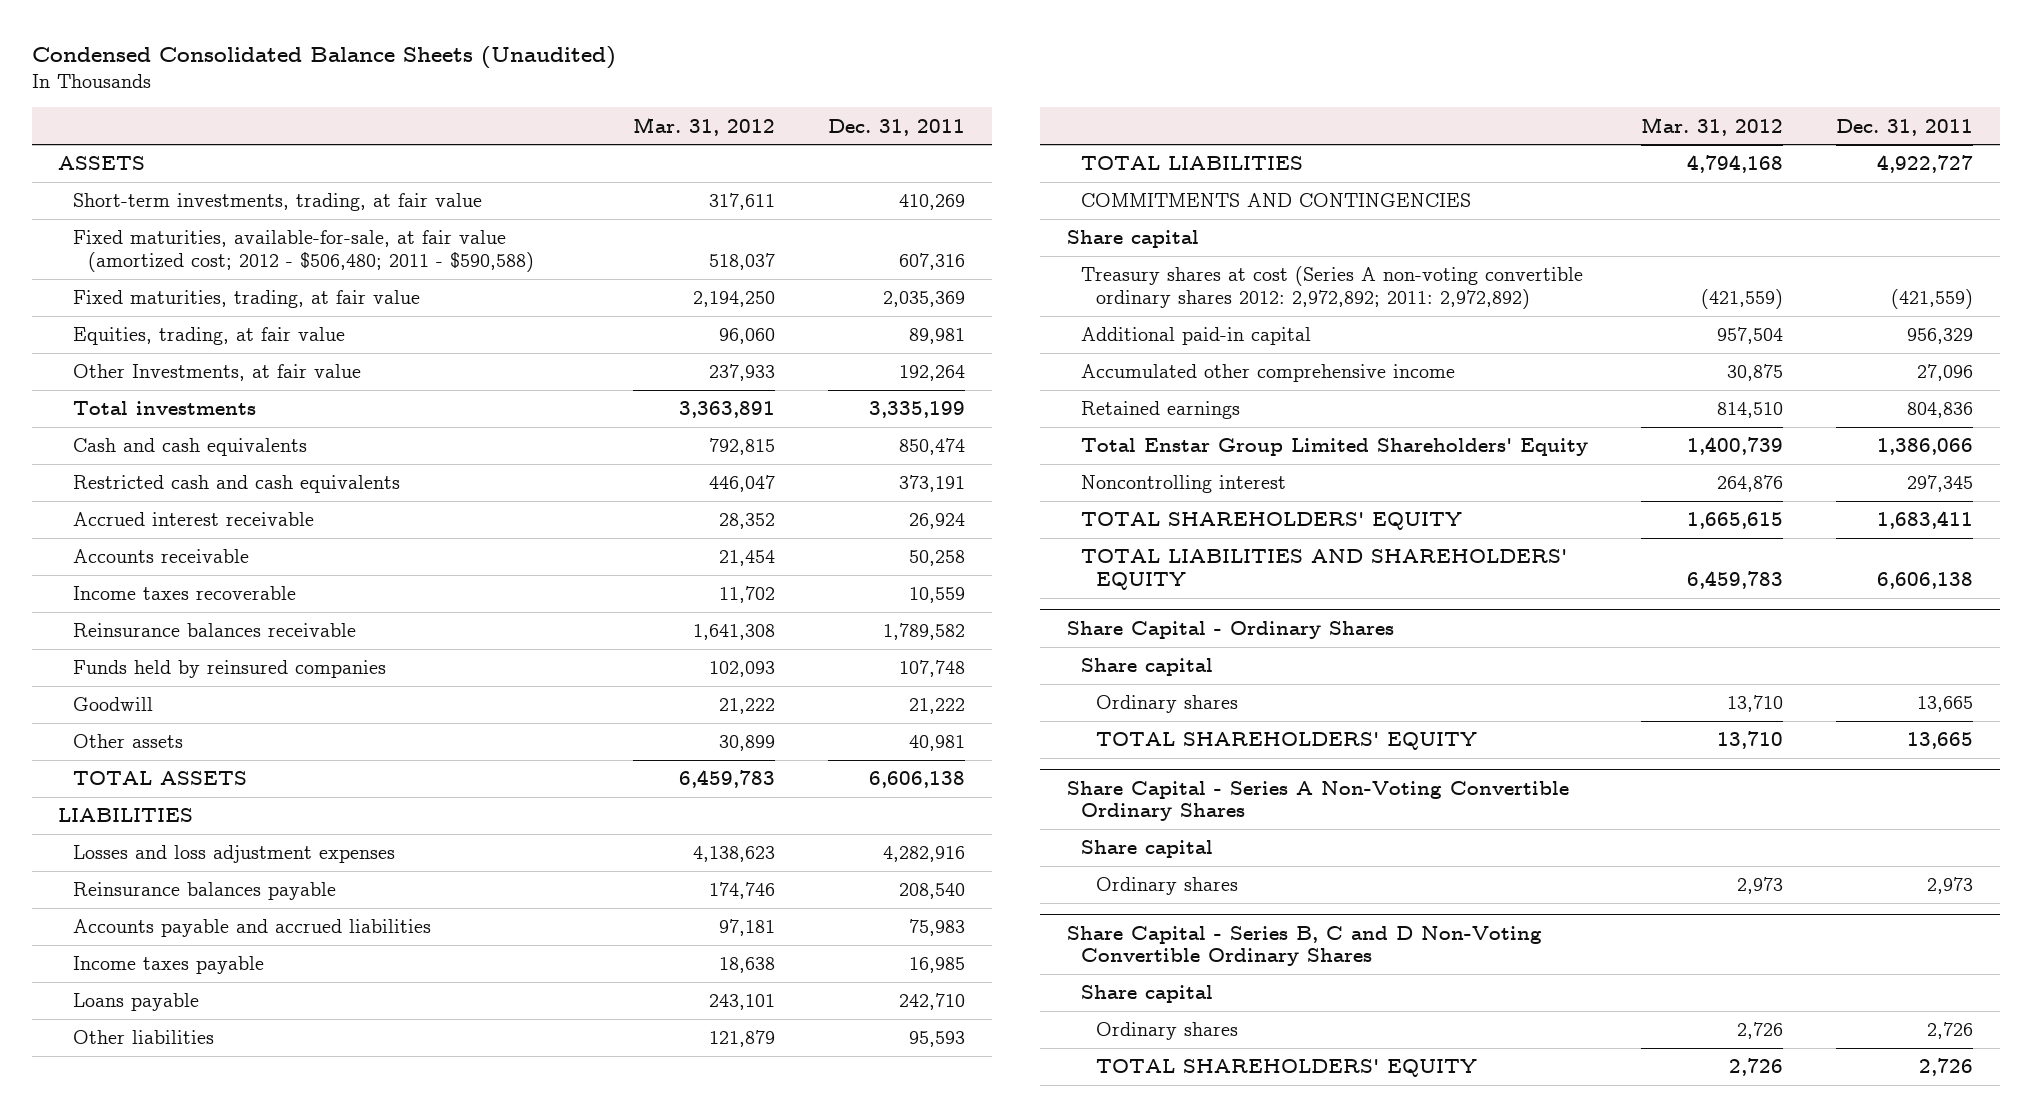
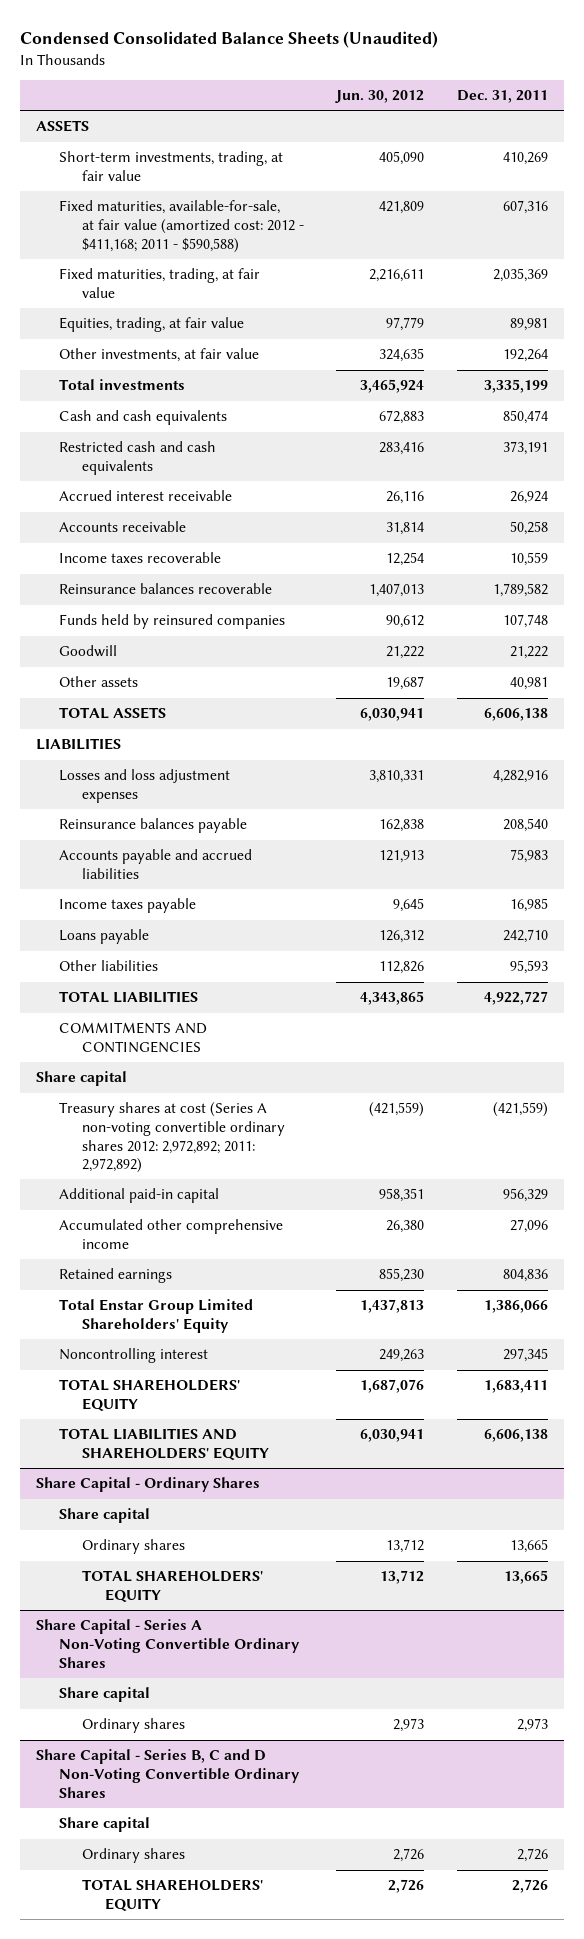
- | Mar. 31, 2012 | Dec. 31, 2011
+ | Jun. 30, 2012 | Dec. 31, 2011
- Fixed maturities, available-for-sale, at fair value (amortized cost; 2012 - $506,480; 2011 - $590,588) | 518,037 | 607,316
+ Fixed maturities, available-for-sale, at fair value (amortized cost: 2012 - $411,168; 2011 - $590,588) | 421,809 | 607,316
- Other Investments, at fair value | 237,933 | 192,264
+ Other investments, at fair value | 324,635 | 192,264
- Reinsurance balances receivable | 1,641,308 | 1,789,582
+ Reinsurance balances recoverable | 1,407,013 | 1,789,582

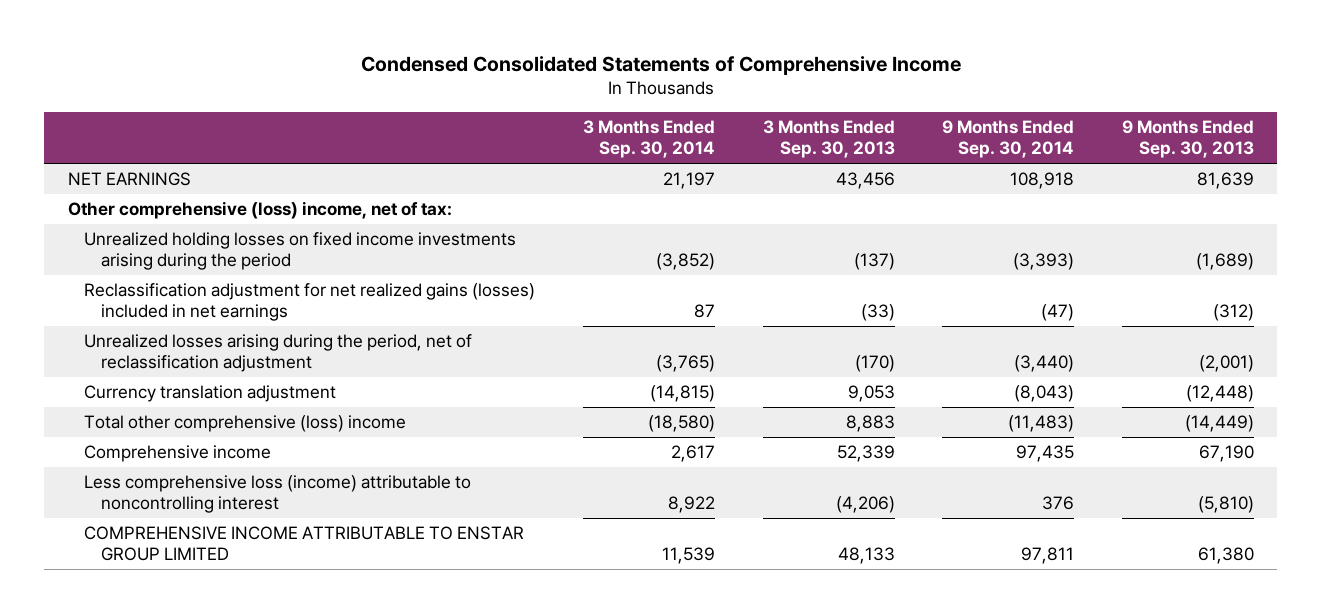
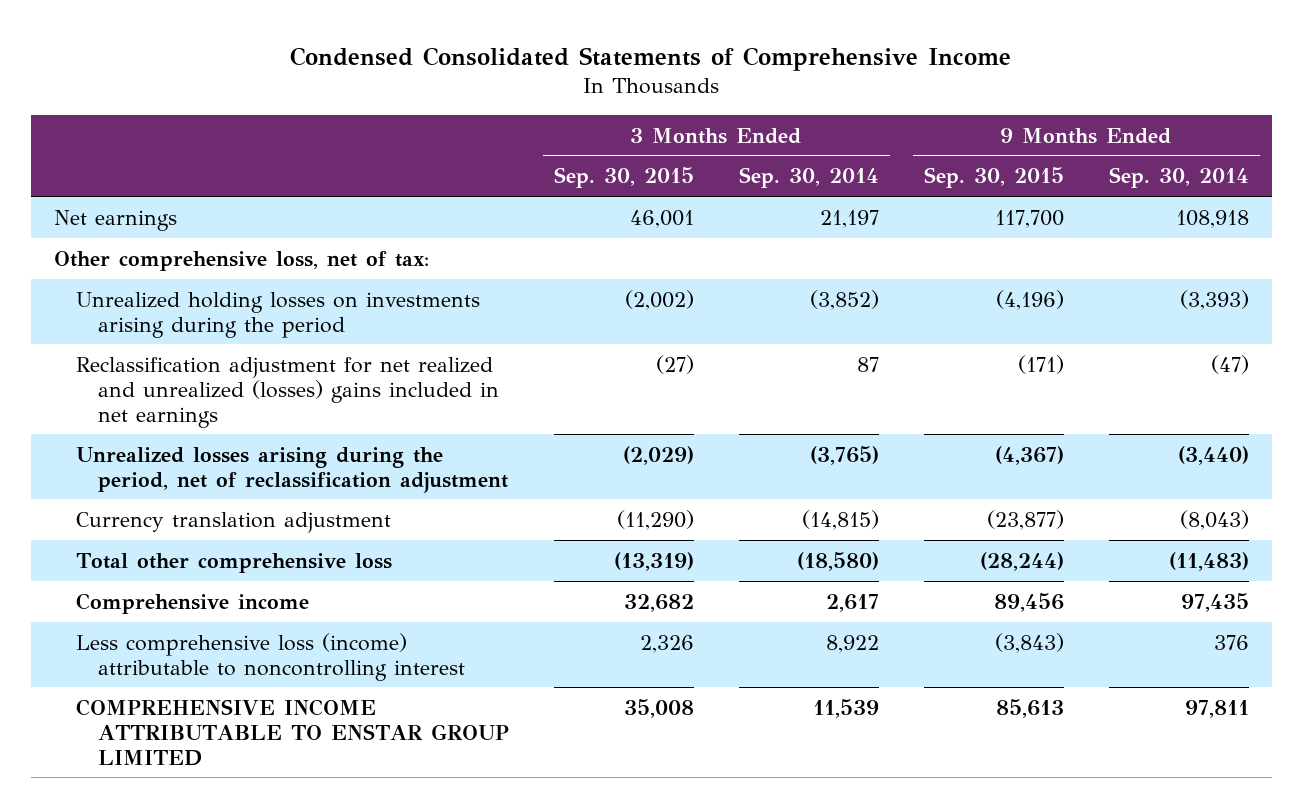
- | 3 Months Ended Sep. 30, 2014 | 3 Months Ended Sep. 30, 2013 | 9 Months Ended Sep. 30, 2014 | 9 Months Ended Sep. 30, 2013
+ | 3 Months Ended Sep. 30, 2015 | 3 Months Ended Sep. 30, 2014 | 9 Months Ended Sep. 30, 2015 | 9 Months Ended Sep. 30, 2014
- NET EARNINGS | 21,197 | 43,456 | 108,918 | 81,639
- Other comprehensive (loss) income, net of tax:
- Unrealized holding losses on fixed income investments arising during the period | (3,852) | (137) | (3,393) | (1,689)
- Reclassification adjustment for net realized gains (losses) included in net earnings | 87 | (33) | (47) | (312)
+ Net earnings | 46,001 | 21,197 | 117,700 | 108,918
+ Other comprehensive loss, net of tax:
+ Unrealized holding losses on investments arising during the period | (2,002) | (3,852) | (4,196) | (3,393)
+ Reclassification adjustment for net realized and unrealized (losses) gains included in net earnings | (27) | 87 | (171) | (47)
- Total other comprehensive (loss) income | (18,580) | 8,883 | (11,483) | (14,449)
+ Total other comprehensive loss | (13,319) | (18,580) | (28,244) | (11,483)

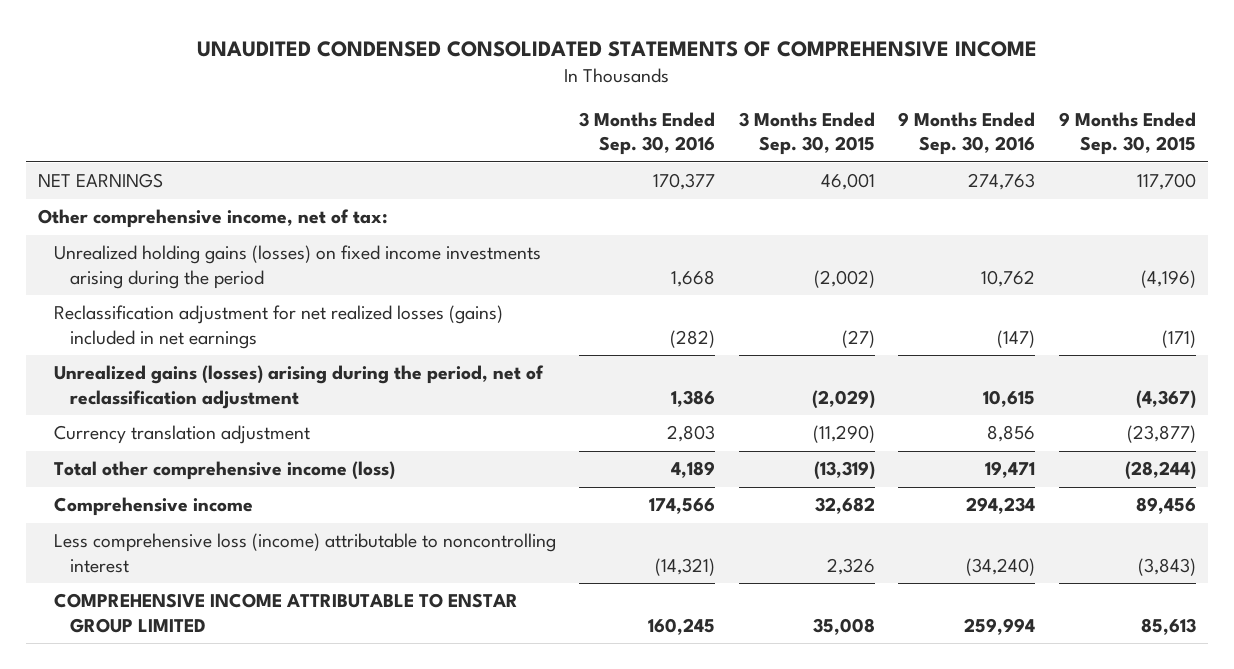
- Condensed Consolidated Statements of Comprehensive Income
+ UNAUDITED CONDENSED CONSOLIDATED STATEMENTS OF COMPREHENSIVE INCOME
- | 3 Months Ended Sep. 30, 2015 | 3 Months Ended Sep. 30, 2014 | 9 Months Ended Sep. 30, 2015 | 9 Months Ended Sep. 30, 2014
+ | 3 Months Ended Sep. 30, 2016 | 3 Months Ended Sep. 30, 2015 | 9 Months Ended Sep. 30, 2016 | 9 Months Ended Sep. 30, 2015
- Net earnings | 46,001 | 21,197 | 117,700 | 108,918
- Other comprehensive loss, net of tax:
- Unrealized holding losses on investments arising during the period | (2,002) | (3,852) | (4,196) | (3,393)
- Reclassification adjustment for net realized and unrealized (losses) gains included in net earnings | (27) | 87 | (171) | (47)
- Unrealized losses arising during the period, net of reclassification adjustment | (2,029) | (3,765) | (4,367) | (3,440)
+ NET EARNINGS | 170,377 | 46,001 | 274,763 | 117,700
+ Other comprehensive income, net of tax:
+ Unrealized holding gains (losses) on fixed income investments arising during the period | 1,668 | (2,002) | 10,762 | (4,196)
+ Reclassification adjustment for net realized losses (gains) included in net earnings | (282) | (27) | (147) | (171)
+ Unrealized gains (losses) arising during the period, net of reclassification adjustment | 1,386 | (2,029) | 10,615 | (4,367)
- Total other comprehensive loss | (13,319) | (18,580) | (28,244) | (11,483)
+ Total other comprehensive income (loss) | 4,189 | (13,319) | 19,471 | (28,244)

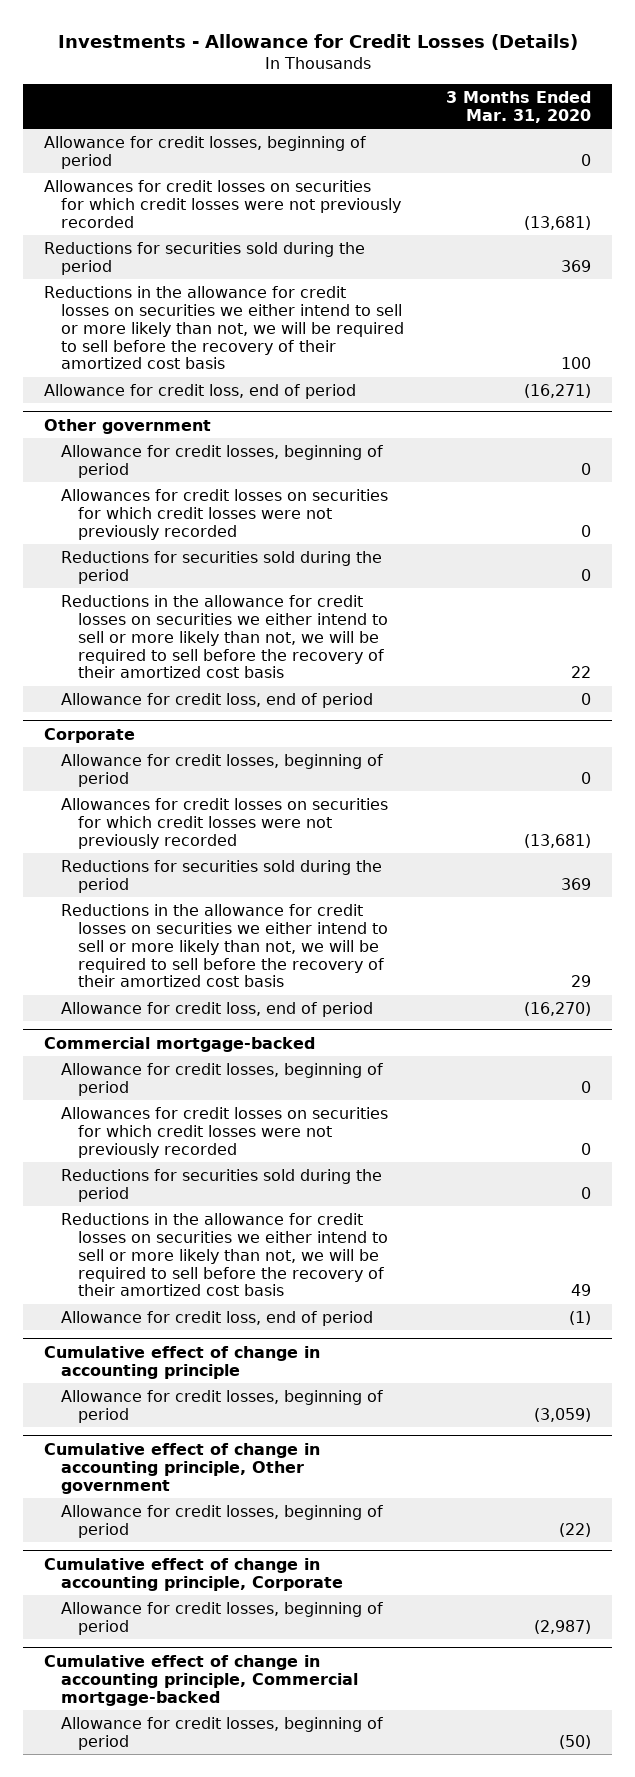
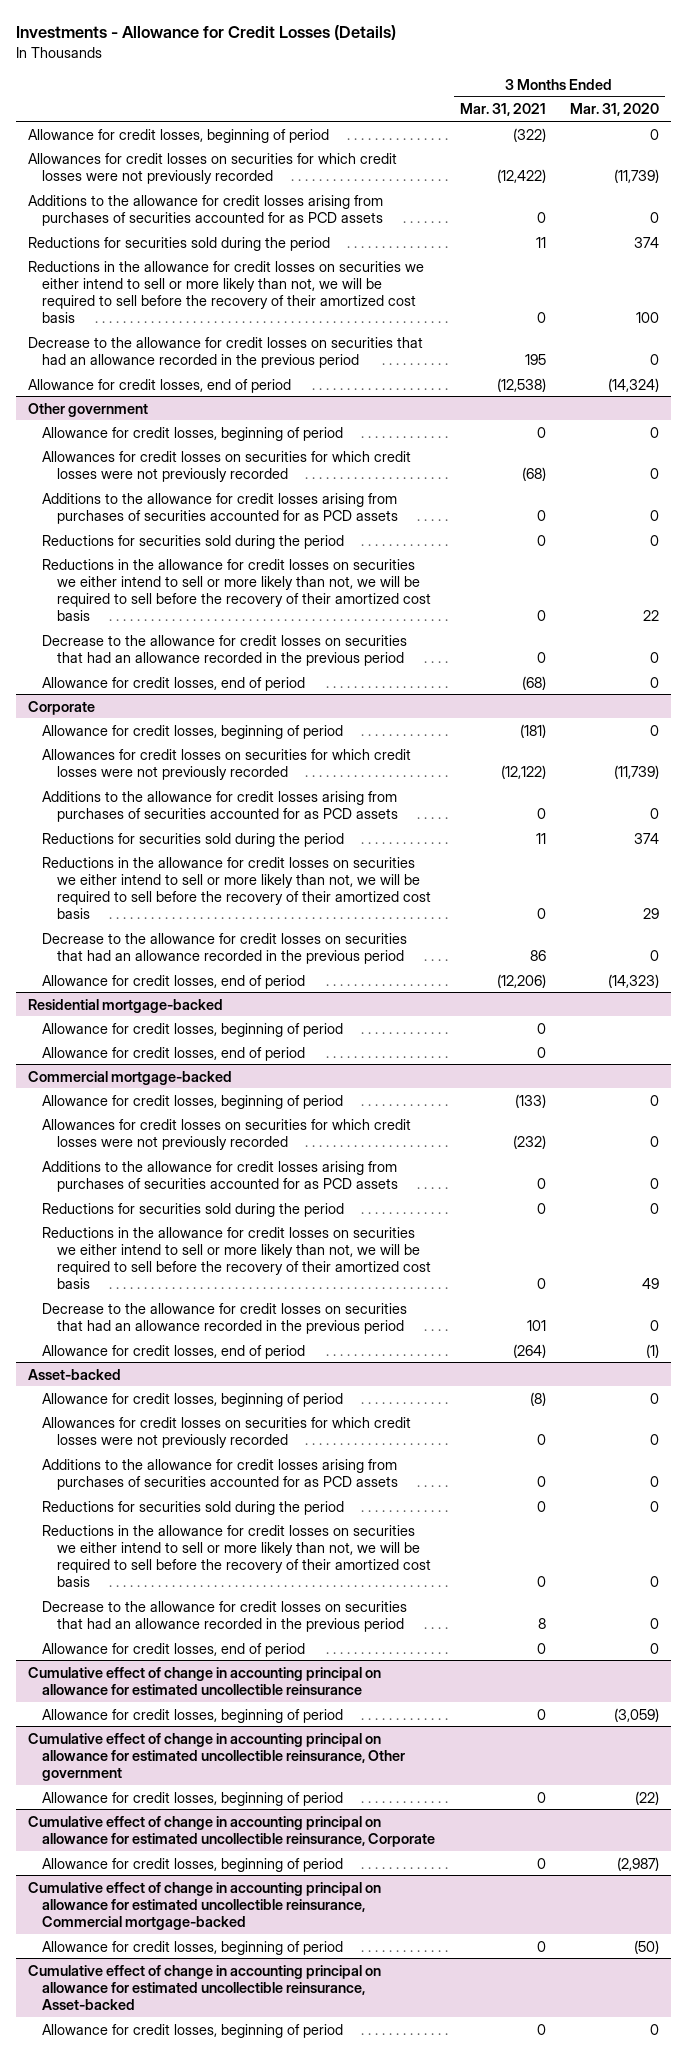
- | 3 Months Ended Mar. 31, 2020
+ | 3 Months Ended Mar. 31, 2021 | 3 Months Ended Mar. 31, 2020
- Allowances for credit losses on securities for which credit losses were not previously recorded | (13,681)
- Reductions for securities sold during the period | 369
+ Allowances for credit losses on securities for which credit losses were not previously recorded | (12,422) | (11,739)
+ Additions to the allowance for credit losses arising from purchases of securities accounted for as PCD assets | 0 | 0
+ Reductions for securities sold during the period | 11 | 374
- Allowance for credit loss, end of period | (16,271)
+ Decrease to the allowance for credit losses on securities that had an allowance recorded in the previous period | 195 | 0
+ Allowance for credit losses, end of period | (12,538) | (14,324)
@ Other government
+ Additions to the allowance for credit losses arising from purchases of securities accounted for as PCD assets | 0 | 0
- Allowance for credit loss, end of period | 0
+ Decrease to the allowance for credit losses on securities that had an allowance recorded in the previous period | 0 | 0
+ Allowance for credit losses, end of period | (68) | 0
@ Corporate
- Allowances for credit losses on securities for which credit losses were not previously recorded | (13,681)
- Reductions for securities sold during the period | 369
+ Allowances for credit losses on securities for which credit losses were not previously recorded | (12,122) | (11,739)
+ Additions to the allowance for credit losses arising from purchases of securities accounted for as PCD assets | 0 | 0
+ Reductions for securities sold during the period | 11 | 374
- Allowance for credit loss, end of period | (16,270)
+ Decrease to the allowance for credit losses on securities that had an allowance recorded in the previous period | 86 | 0
+ Allowance for credit losses, end of period | (12,206) | (14,323)
+ Residential mortgage-backed
+ Allowance for credit losses, beginning of period | 0 |
+ Allowance for credit losses, end of period | 0 |
@ Commercial mortgage-backed
+ Additions to the allowance for credit losses arising from purchases of securities accounted for as PCD assets | 0 | 0
- Allowance for credit loss, end of period | (1)
- Cumulative effect of change in accounting principle
@ Commercial mortgage-backed
+ Decrease to the allowance for credit losses on securities that had an allowance recorded in the previous period | 101 | 0
+ Allowance for credit losses, end of period | (264) | (1)
+ Asset-backed
+ Allowance for credit losses, beginning of period | (8) | 0
+ Allowances for credit losses on securities for which credit losses were not previously recorded | 0 | 0
+ Additions to the allowance for credit losses arising from purchases of securities accounted for as PCD assets | 0 | 0
+ Reductions for securities sold during the period | 0 | 0
+ Reductions in the allowance for credit losses on securities we either intend to sell or more likely than not, we will be required to sell before the recovery of their amortized cost basis | 0 | 0
+ Decrease to the allowance for credit losses on securities that had an allowance recorded in the previous period | 8 | 0
+ Allowance for credit losses, end of period | 0 | 0
+ Cumulative effect of change in accounting principal on allowance for estimated uncollectible reinsurance
- Cumulative effect of change in accounting principle, Other government
+ Cumulative effect of change in accounting principal on allowance for estimated uncollectible reinsurance, Other government
- Cumulative effect of change in accounting principle, Corporate
+ Cumulative effect of change in accounting principal on allowance for estimated uncollectible reinsurance, Corporate
- Cumulative effect of change in accounting principle, Commercial mortgage-backed
+ Cumulative effect of change in accounting principal on allowance for estimated uncollectible reinsurance, Commercial mortgage-backed
+ Cumulative effect of change in accounting principal on allowance for estimated uncollectible reinsurance, Asset-backed
+ Allowance for credit losses, beginning of period | 0 | 0

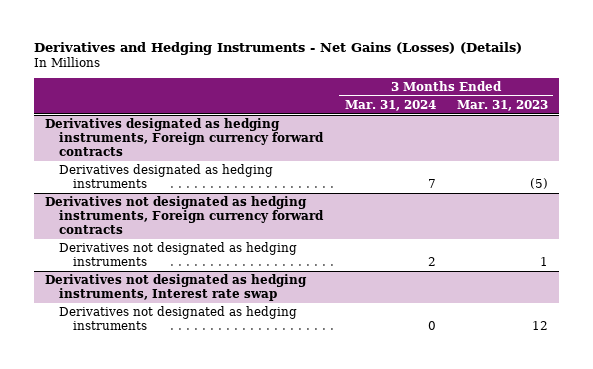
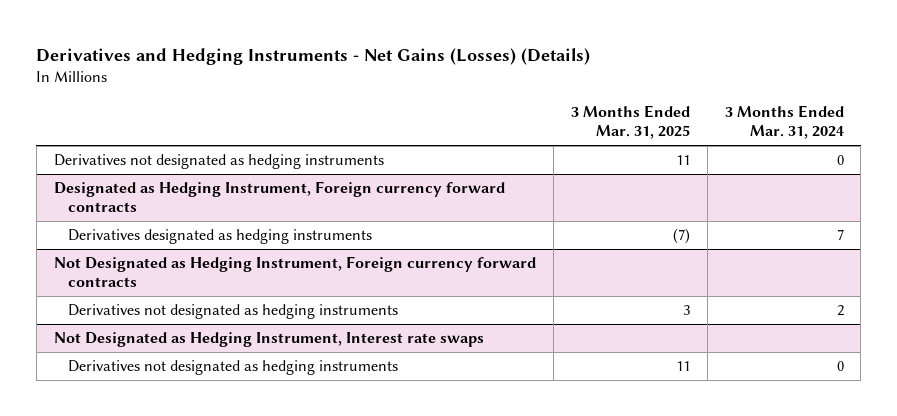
- | 3 Months Ended Mar. 31, 2024 | 3 Months Ended Mar. 31, 2023
+ | 3 Months Ended Mar. 31, 2025 | 3 Months Ended Mar. 31, 2024
- Derivatives designated as hedging instruments, Foreign currency forward contracts
+ Derivatives not designated as hedging instruments | 11 | 0
+ Designated as Hedging Instrument, Foreign currency forward contracts
- Derivatives not designated as hedging instruments, Foreign currency forward contracts
+ Not Designated as Hedging Instrument, Foreign currency forward contracts
- Derivatives not designated as hedging instruments, Interest rate swap
+ Not Designated as Hedging Instrument, Interest rate swaps

